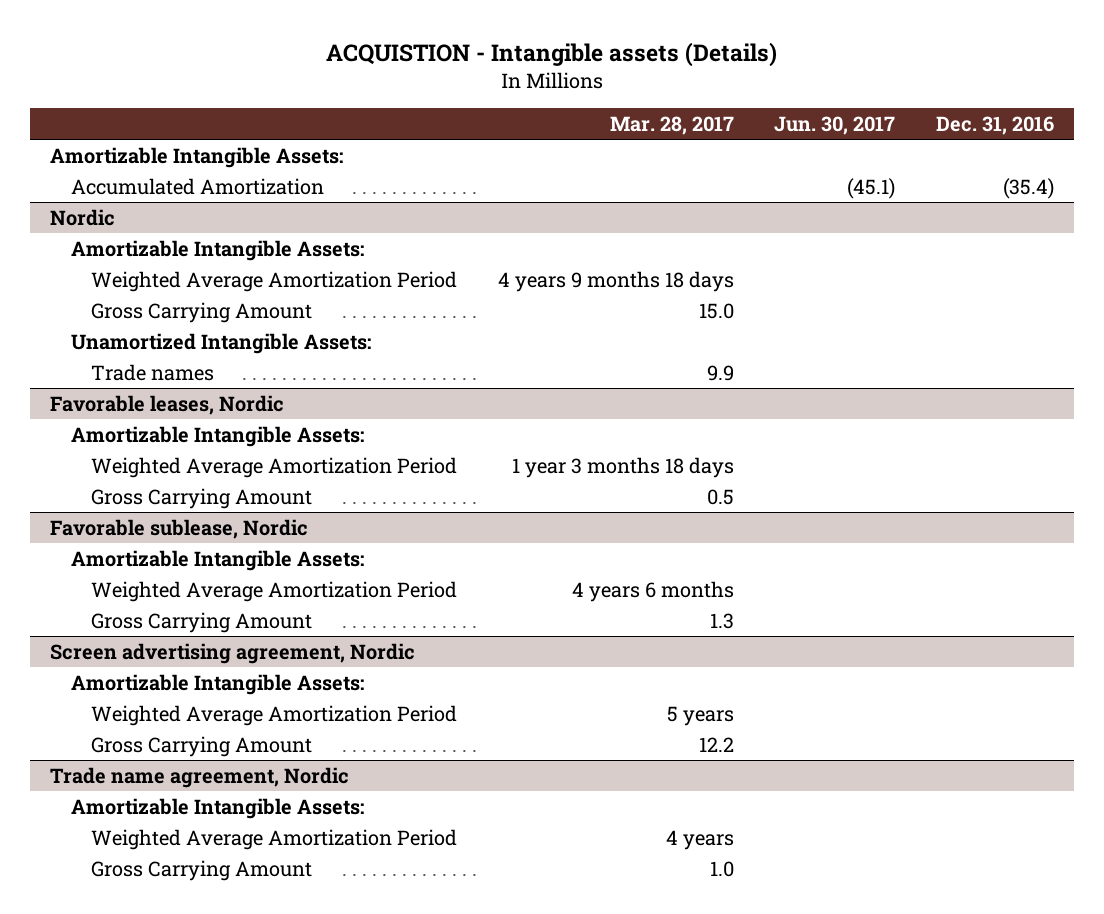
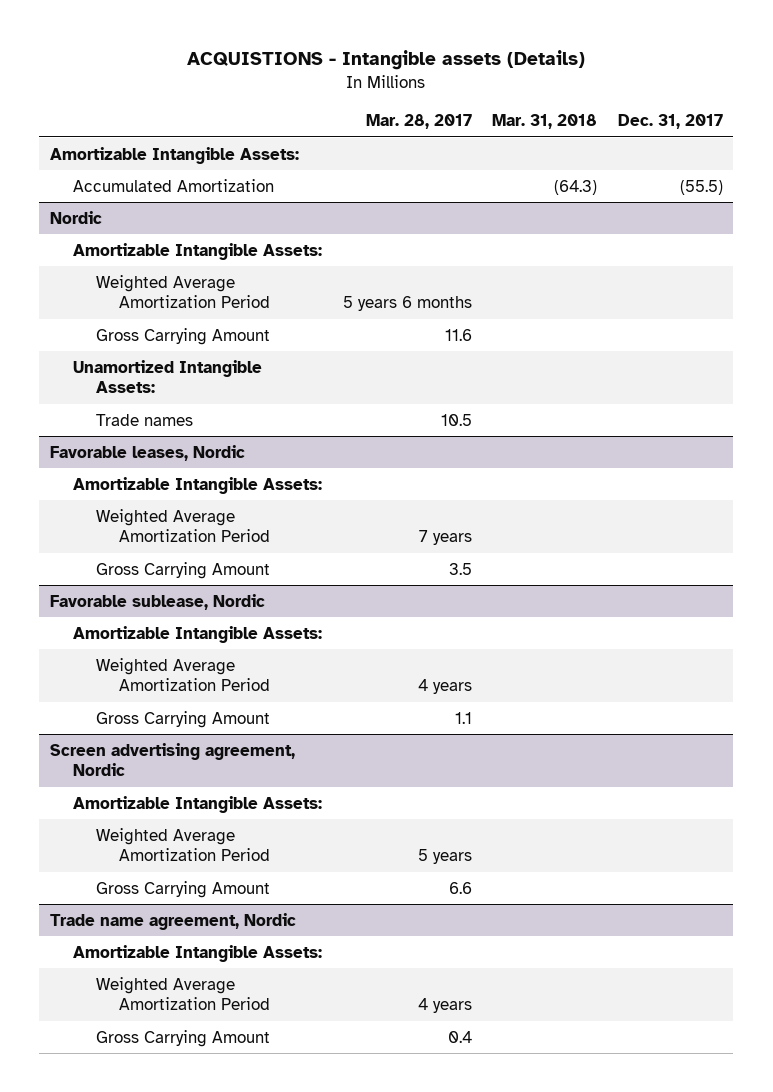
- ACQUISTION - Intangible assets (Details)
+ ACQUISTIONS - Intangible assets (Details)
- | Mar. 28, 2017 | Jun. 30, 2017 | Dec. 31, 2016
+ | Mar. 28, 2017 | Mar. 31, 2018 | Dec. 31, 2017
@ Nordic
- Weighted Average Amortization Period | 4 years 9 months 18 days | |
- Gross Carrying Amount | 15.0 | |
+ Weighted Average Amortization Period | 5 years 6 months | |
+ Gross Carrying Amount | 11.6 | |
- Trade names | 9.9 | |
+ Trade names | 10.5 | |
@ Favorable leases, Nordic
- Weighted Average Amortization Period | 1 year 3 months 18 days | |
- Gross Carrying Amount | 0.5 | |
+ Weighted Average Amortization Period | 7 years | |
+ Gross Carrying Amount | 3.5 | |
@ Favorable sublease, Nordic
- Weighted Average Amortization Period | 4 years 6 months | |
- Gross Carrying Amount | 1.3 | |
+ Weighted Average Amortization Period | 4 years | |
+ Gross Carrying Amount | 1.1 | |
@ Screen advertising agreement, Nordic
- Gross Carrying Amount | 12.2 | |
+ Gross Carrying Amount | 6.6 | |
@ Trade name agreement, Nordic
- Gross Carrying Amount | 1.0 | |
+ Gross Carrying Amount | 0.4 | |

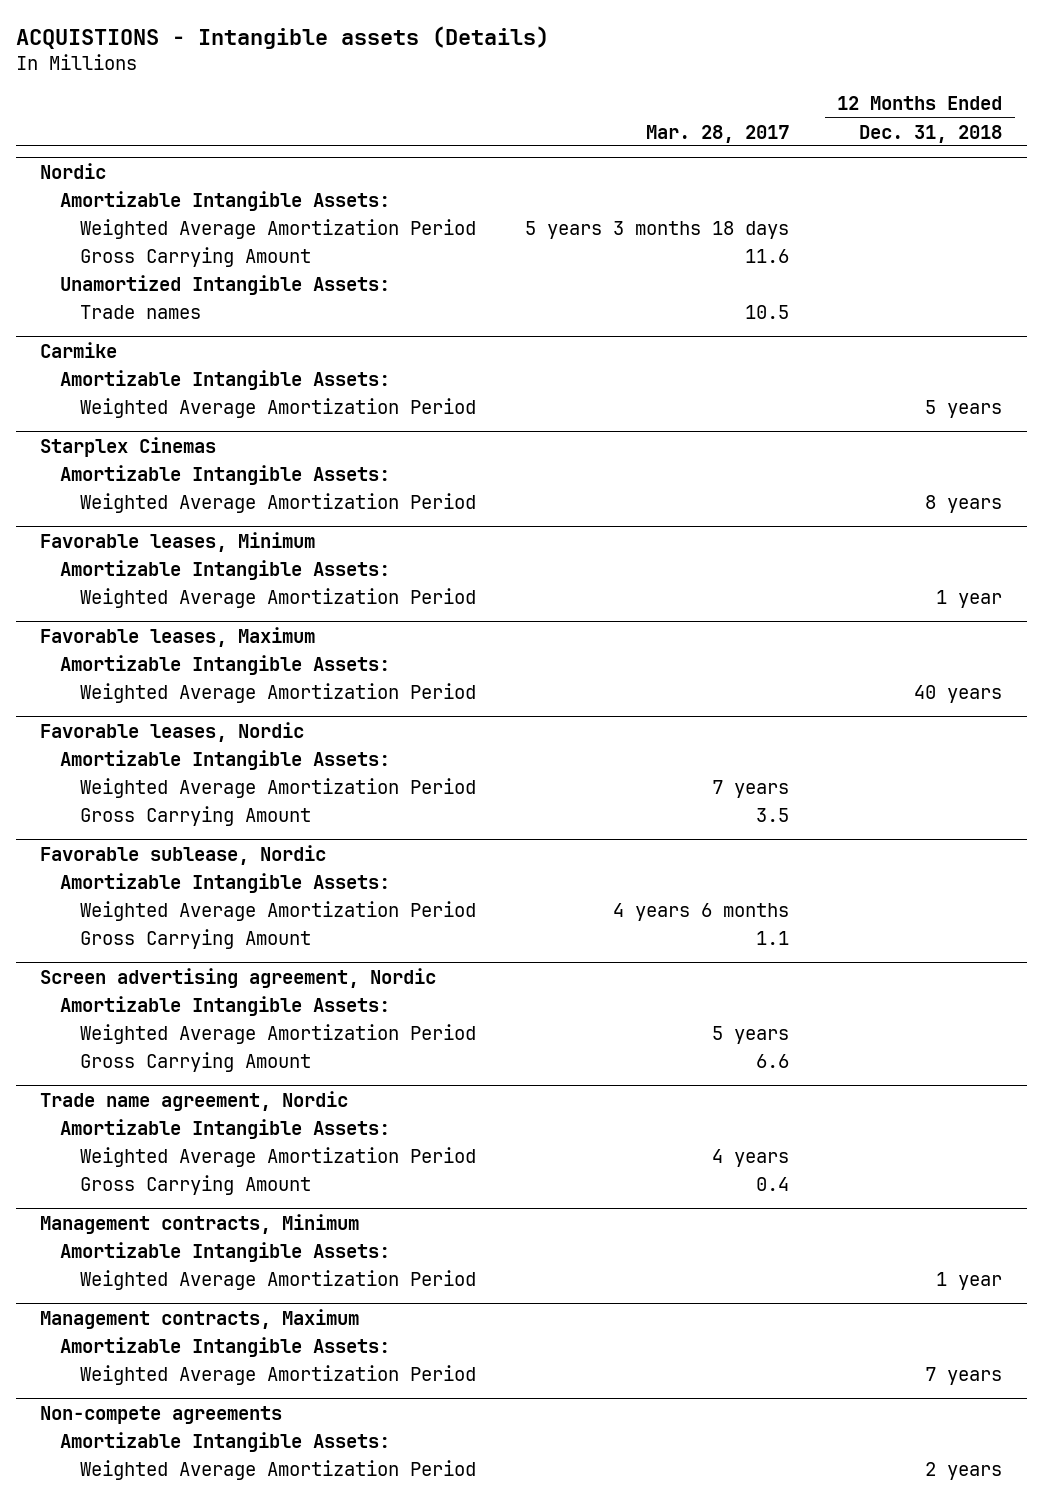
- | Mar. 28, 2017 | Mar. 31, 2018 | Dec. 31, 2017
+ | Mar. 28, 2017 | 12 Months Ended Dec. 31, 2018
- Amortizable Intangible Assets:
- Accumulated Amortization | | (64.3) | (55.5)
@ Nordic
- Weighted Average Amortization Period | 5 years 6 months | |
+ Weighted Average Amortization Period | 5 years 3 months 18 days |
+ Carmike
+ Amortizable Intangible Assets:
+ Weighted Average Amortization Period | | 5 years
+ Starplex Cinemas
+ Amortizable Intangible Assets:
+ Weighted Average Amortization Period | | 8 years
+ Favorable leases, Minimum
+ Amortizable Intangible Assets:
+ Weighted Average Amortization Period | | 1 year
+ Favorable leases, Maximum
+ Amortizable Intangible Assets:
+ Weighted Average Amortization Period | | 40 years
@ Favorable sublease, Nordic
- Weighted Average Amortization Period | 4 years | |
+ Weighted Average Amortization Period | 4 years 6 months |
+ Management contracts, Minimum
+ Amortizable Intangible Assets:
+ Weighted Average Amortization Period | | 1 year
+ Management contracts, Maximum
+ Amortizable Intangible Assets:
+ Weighted Average Amortization Period | | 7 years
+ Non-compete agreements
+ Amortizable Intangible Assets:
+ Weighted Average Amortization Period | | 2 years

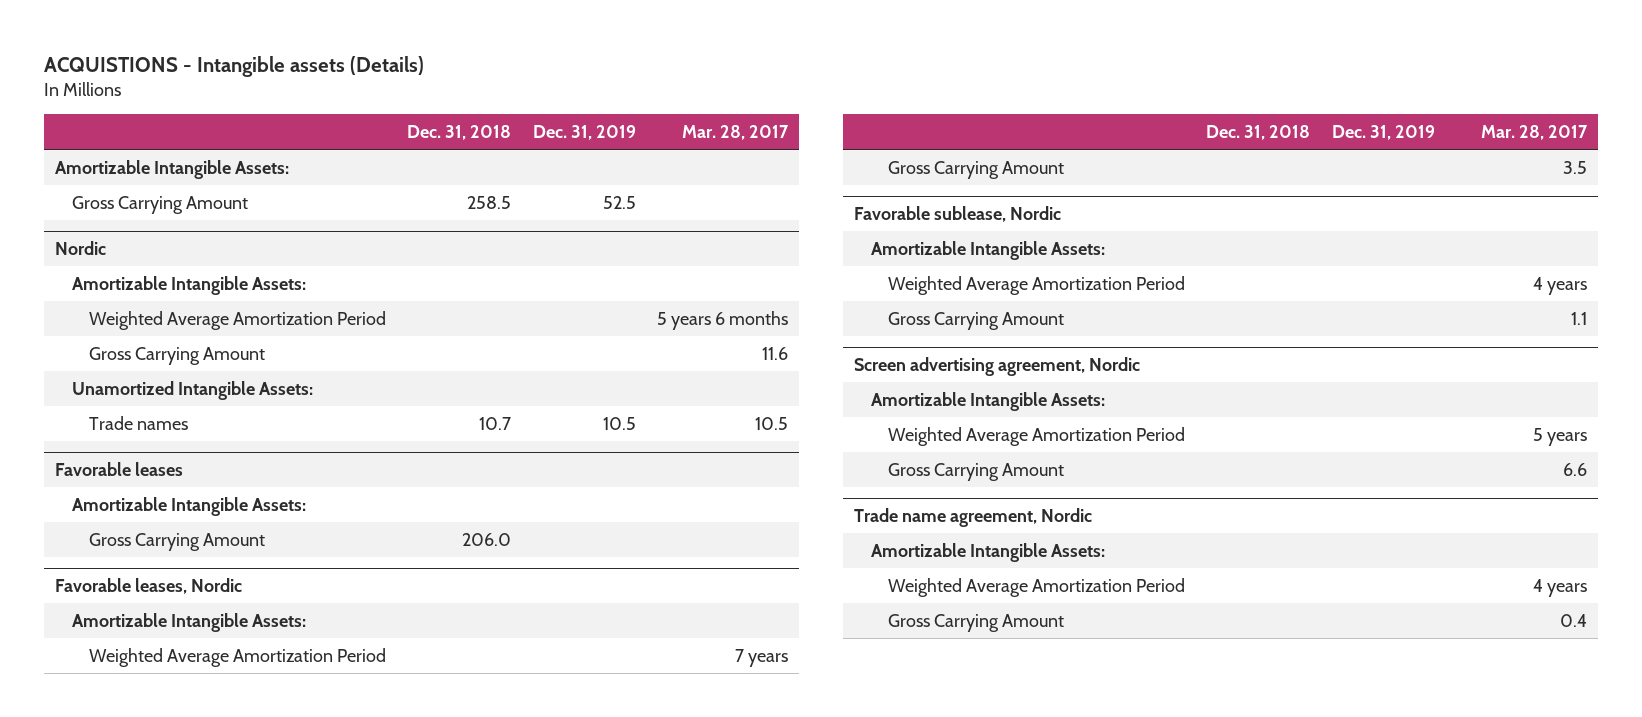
- | Mar. 28, 2017 | 12 Months Ended Dec. 31, 2018
+ | Dec. 31, 2018 | Dec. 31, 2019 | Mar. 28, 2017
+ Amortizable Intangible Assets:
+ Gross Carrying Amount | 258.5 | 52.5 |
@ Nordic
- Weighted Average Amortization Period | 5 years 3 months 18 days |
+ Weighted Average Amortization Period | | | 5 years 6 months
- Carmike
- Amortizable Intangible Assets:
- Weighted Average Amortization Period | | 5 years
- Starplex Cinemas
- Amortizable Intangible Assets:
- Weighted Average Amortization Period | | 8 years
- Favorable leases, Minimum
- Amortizable Intangible Assets:
- Weighted Average Amortization Period | | 1 year
- Favorable leases, Maximum
+ Favorable leases
- Weighted Average Amortization Period | | 40 years
+ Gross Carrying Amount | 206.0 | |
@ Favorable sublease, Nordic
- Weighted Average Amortization Period | 4 years 6 months |
+ Weighted Average Amortization Period | | | 4 years
- Management contracts, Minimum
- Amortizable Intangible Assets:
- Weighted Average Amortization Period | | 1 year
- Management contracts, Maximum
- Amortizable Intangible Assets:
- Weighted Average Amortization Period | | 7 years
- Non-compete agreements
- Amortizable Intangible Assets:
- Weighted Average Amortization Period | | 2 years

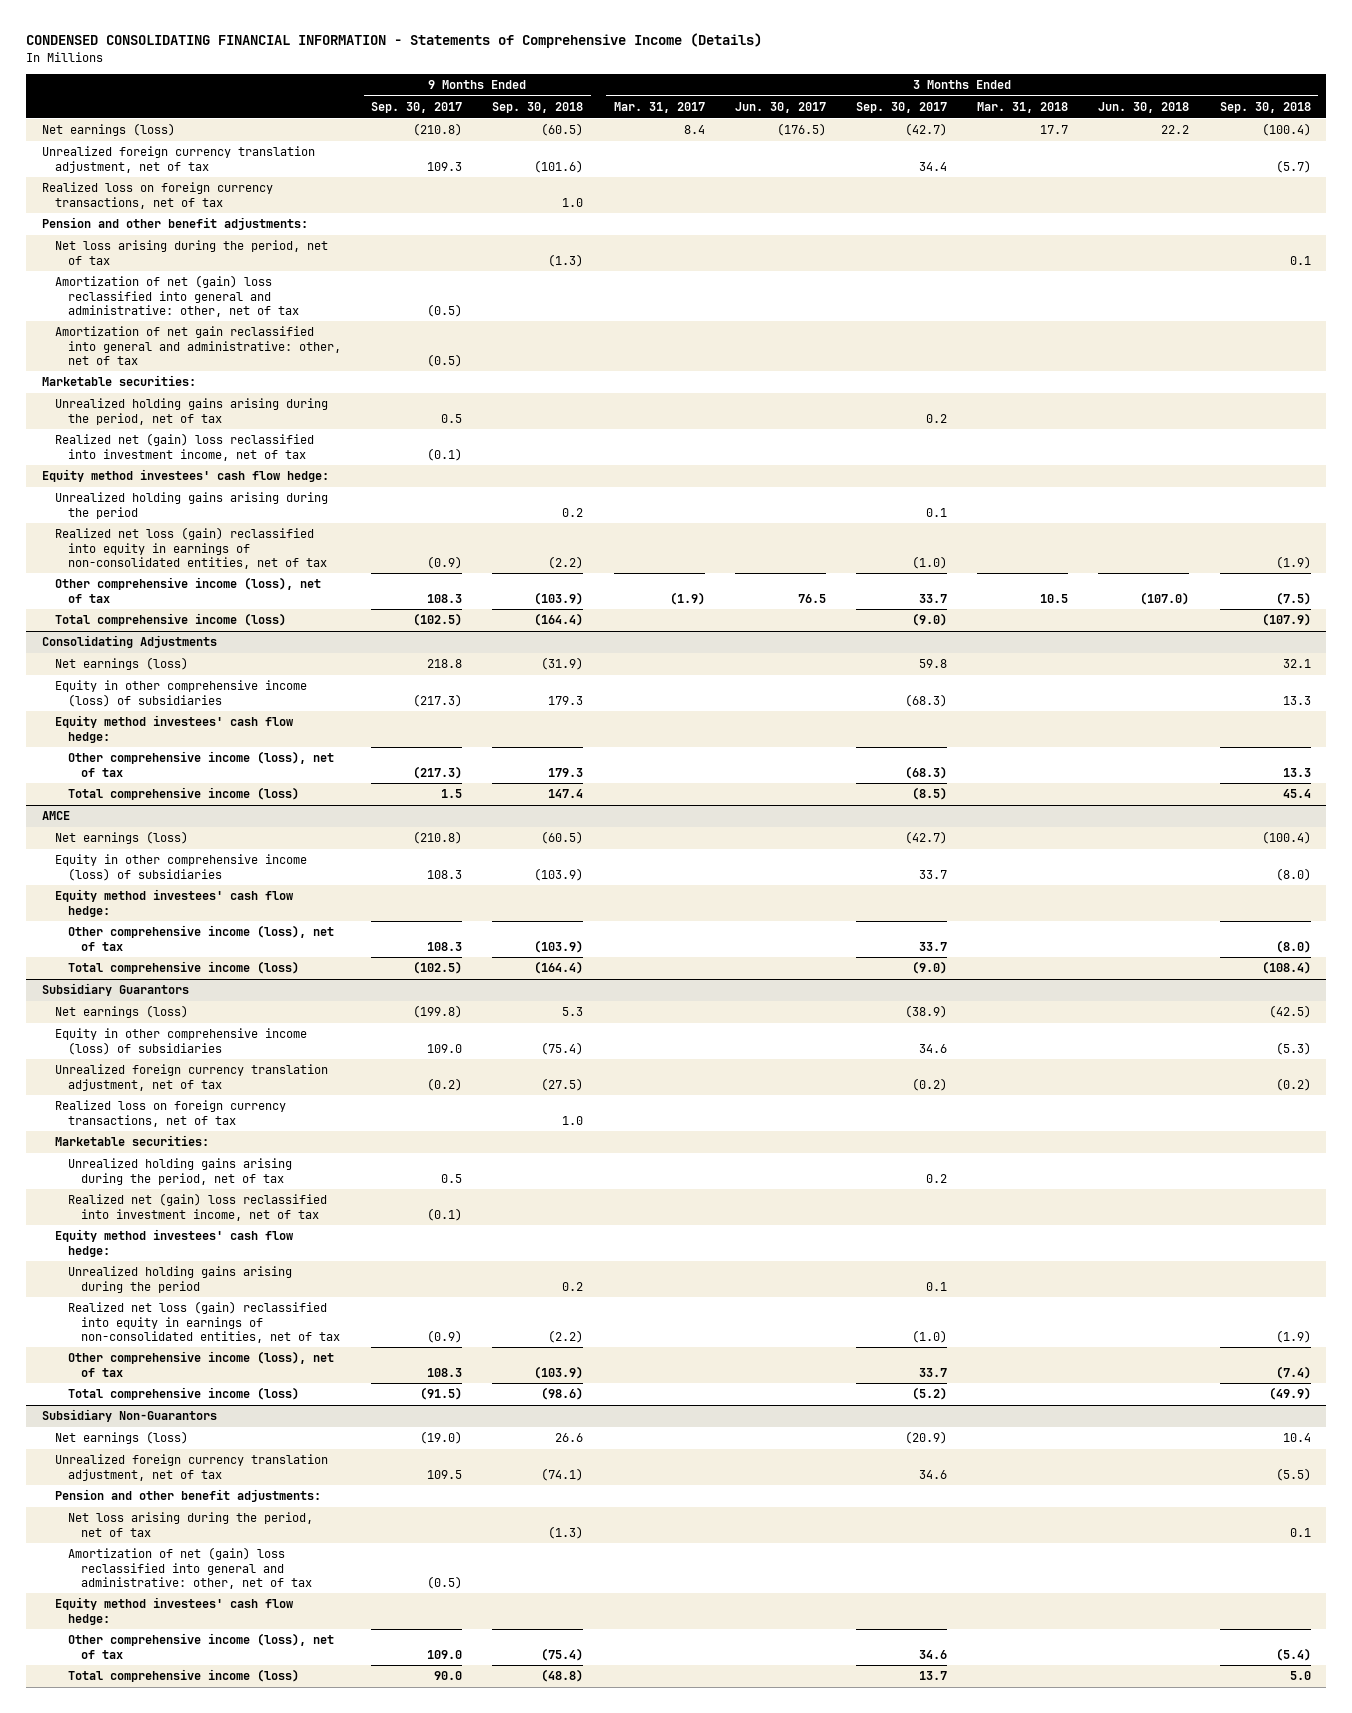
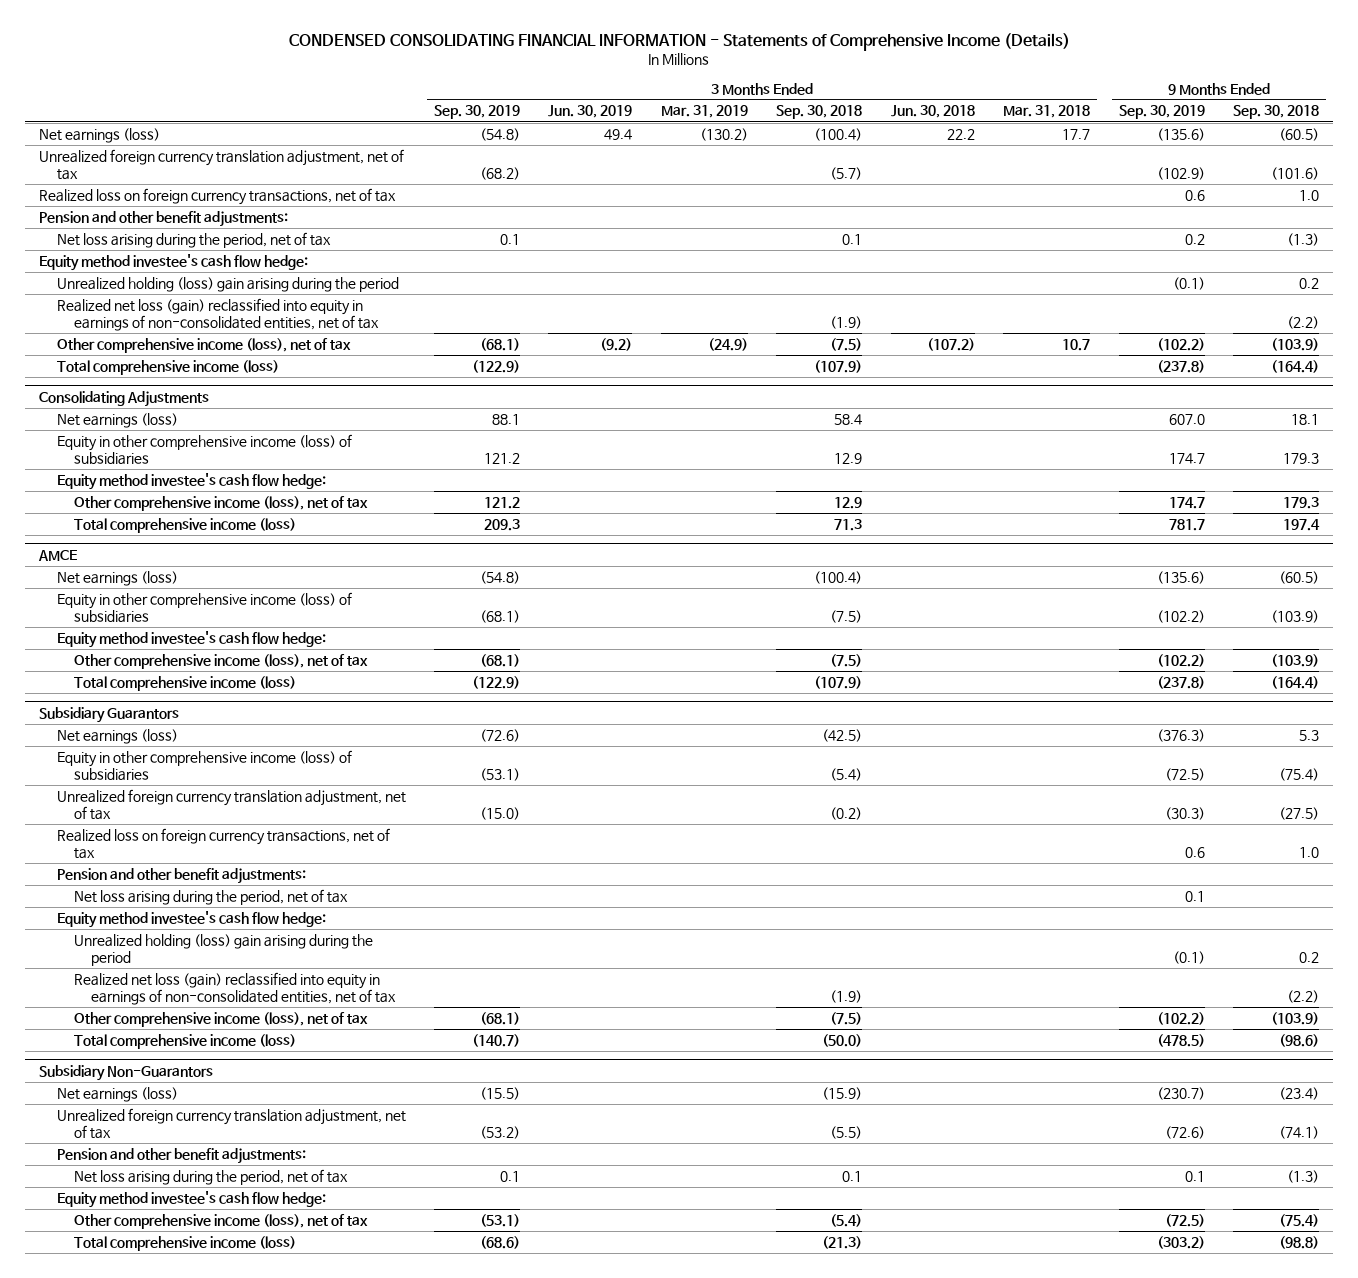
- | 9 Months Ended Sep. 30, 2017 | 9 Months Ended Sep. 30, 2018 | 3 Months Ended Mar. 31, 2017 | 3 Months Ended Jun. 30, 2017 | 3 Months Ended Sep. 30, 2017 | 3 Months Ended Mar. 31, 2018 | 3 Months Ended Jun. 30, 2018 | 3 Months Ended Sep. 30, 2018
+ | 3 Months Ended Sep. 30, 2019 | 3 Months Ended Jun. 30, 2019 | 3 Months Ended Mar. 31, 2019 | 3 Months Ended Sep. 30, 2018 | 3 Months Ended Jun. 30, 2018 | 3 Months Ended Mar. 31, 2018 | 9 Months Ended Sep. 30, 2019 | 9 Months Ended Sep. 30, 2018
- Amortization of net (gain) loss reclassified into general and administrative: other, net of tax | (0.5) | | | | | | |
- Amortization of net gain reclassified into general and administrative: other, net of tax | (0.5) | | | | | | |
- Marketable securities:
- Unrealized holding gains arising during the period, net of tax | 0.5 | | | | 0.2 | | |
- Realized net (gain) loss reclassified into investment income, net of tax | (0.1) | | | | | | |
- Equity method investees' cash flow hedge:
- Unrealized holding gains arising during the period | | 0.2 | | | 0.1 | | |
+ Equity method investee's cash flow hedge:
+ Unrealized holding (loss) gain arising during the period | | | | | | | (0.1) | 0.2
- Other comprehensive income (loss), net of tax | 108.3 | (103.9) | (1.9) | 76.5 | 33.7 | 10.5 | (107.0) | (7.5)
+ Other comprehensive income (loss), net of tax | (68.1) | (9.2) | (24.9) | (7.5) | (107.2) | 10.7 | (102.2) | (103.9)
@ Consolidating Adjustments
- Net earnings (loss) | 218.8 | (31.9) | | | 59.8 | | | 32.1
- Equity in other comprehensive income (loss) of subsidiaries | (217.3) | 179.3 | | | (68.3) | | | 13.3
- Equity method investees' cash flow hedge:
- Other comprehensive income (loss), net of tax | (217.3) | 179.3 | | | (68.3) | | | 13.3
- Total comprehensive income (loss) | 1.5 | 147.4 | | | (8.5) | | | 45.4
+ Net earnings (loss) | 88.1 | | | 58.4 | | | 607.0 | 18.1
+ Equity in other comprehensive income (loss) of subsidiaries | 121.2 | | | 12.9 | | | 174.7 | 179.3
+ Equity method investee's cash flow hedge:
+ Other comprehensive income (loss), net of tax | 121.2 | | | 12.9 | | | 174.7 | 179.3
+ Total comprehensive income (loss) | 209.3 | | | 71.3 | | | 781.7 | 197.4
@ AMCE
- Equity in other comprehensive income (loss) of subsidiaries | 108.3 | (103.9) | | | 33.7 | | | (8.0)
- Equity method investees' cash flow hedge:
- Other comprehensive income (loss), net of tax | 108.3 | (103.9) | | | 33.7 | | | (8.0)
- Total comprehensive income (loss) | (102.5) | (164.4) | | | (9.0) | | | (108.4)
+ Equity in other comprehensive income (loss) of subsidiaries | (68.1) | | | (7.5) | | | (102.2) | (103.9)
+ Equity method investee's cash flow hedge:
+ Other comprehensive income (loss), net of tax | (68.1) | | | (7.5) | | | (102.2) | (103.9)
+ Total comprehensive income (loss) | (122.9) | | | (107.9) | | | (237.8) | (164.4)
@ Subsidiary Guarantors
- Equity in other comprehensive income (loss) of subsidiaries | 109.0 | (75.4) | | | 34.6 | | | (5.3)
+ Equity in other comprehensive income (loss) of subsidiaries | (53.1) | | | (5.4) | | | (72.5) | (75.4)
- Marketable securities:
- Unrealized holding gains arising during the period, net of tax | 0.5 | | | | 0.2 | | |
- Realized net (gain) loss reclassified into investment income, net of tax | (0.1) | | | | | | |
- Equity method investees' cash flow hedge:
- Unrealized holding gains arising during the period | | 0.2 | | | 0.1 | | |
+ Pension and other benefit adjustments:
+ Net loss arising during the period, net of tax | | | | | | | 0.1 |
+ Equity method investee's cash flow hedge:
+ Unrealized holding (loss) gain arising during the period | | | | | | | (0.1) | 0.2
- Other comprehensive income (loss), net of tax | 108.3 | (103.9) | | | 33.7 | | | (7.4)
- Total comprehensive income (loss) | (91.5) | (98.6) | | | (5.2) | | | (49.9)
+ Other comprehensive income (loss), net of tax | (68.1) | | | (7.5) | | | (102.2) | (103.9)
+ Total comprehensive income (loss) | (140.7) | | | (50.0) | | | (478.5) | (98.6)
@ Subsidiary Non-Guarantors
- Net earnings (loss) | (19.0) | 26.6 | | | (20.9) | | | 10.4
+ Net earnings (loss) | (15.5) | | | (15.9) | | | (230.7) | (23.4)
- Amortization of net (gain) loss reclassified into general and administrative: other, net of tax | (0.5) | | | | | | |
- Equity method investees' cash flow hedge:
+ Equity method investee's cash flow hedge:
- Total comprehensive income (loss) | 90.0 | (48.8) | | | 13.7 | | | 5.0
+ Total comprehensive income (loss) | (68.6) | | | (21.3) | | | (303.2) | (98.8)

